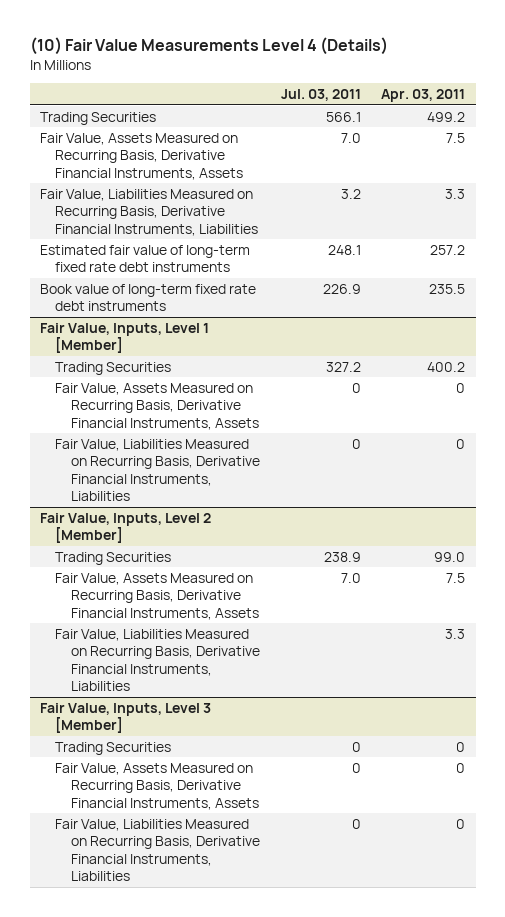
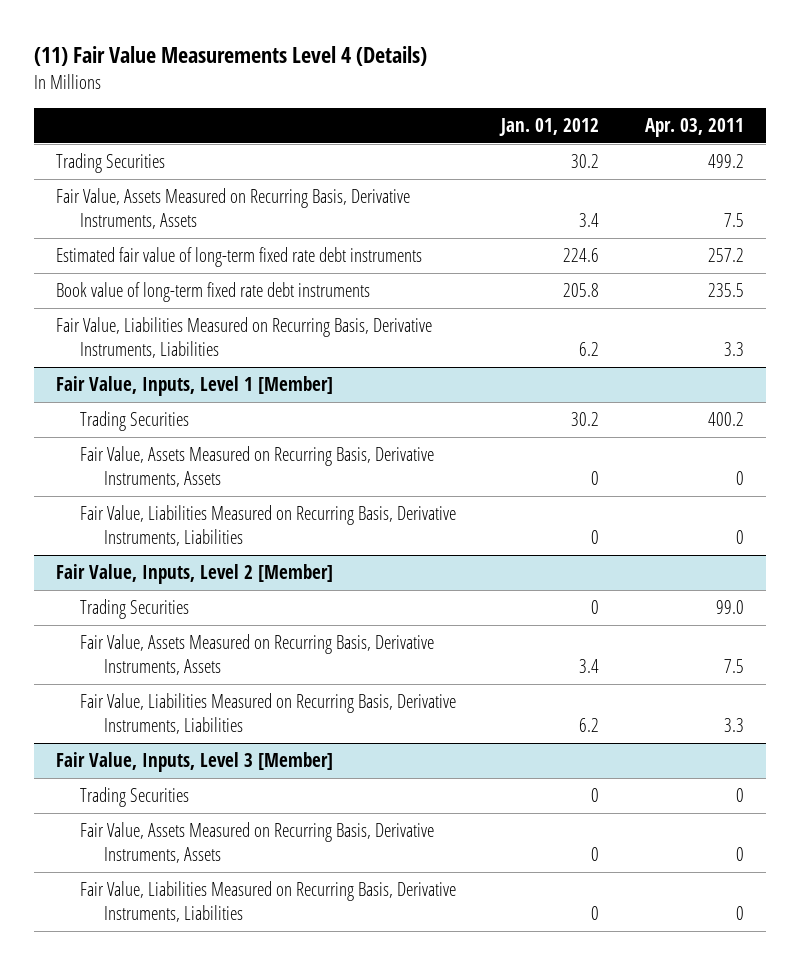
- (10) Fair Value Measurements Level 4 (Details)
+ (11) Fair Value Measurements Level 4 (Details)
- | Jul. 03, 2011 | Apr. 03, 2011
+ | Jan. 01, 2012 | Apr. 03, 2011
- Fair Value, Assets Measured on Recurring Basis, Derivative Financial Instruments, Assets | 7.0 | 7.5
- Fair Value, Liabilities Measured on Recurring Basis, Derivative Financial Instruments, Liabilities | 3.2 | 3.3
+ Fair Value, Assets Measured on Recurring Basis, Derivative Instruments, Assets | 3.4 | 7.5
+ Fair Value, Liabilities Measured on Recurring Basis, Derivative Instruments, Liabilities | 6.2 | 3.3
@ Fair Value, Inputs, Level 1 [Member]
- Fair Value, Assets Measured on Recurring Basis, Derivative Financial Instruments, Assets | 0 | 0
- Fair Value, Liabilities Measured on Recurring Basis, Derivative Financial Instruments, Liabilities | 0 | 0
+ Fair Value, Assets Measured on Recurring Basis, Derivative Instruments, Assets | 0 | 0
+ Fair Value, Liabilities Measured on Recurring Basis, Derivative Instruments, Liabilities | 0 | 0
@ Fair Value, Inputs, Level 2 [Member]
- Fair Value, Assets Measured on Recurring Basis, Derivative Financial Instruments, Assets | 7.0 | 7.5
- Fair Value, Liabilities Measured on Recurring Basis, Derivative Financial Instruments, Liabilities | | 3.3
+ Fair Value, Assets Measured on Recurring Basis, Derivative Instruments, Assets | 3.4 | 7.5
+ Fair Value, Liabilities Measured on Recurring Basis, Derivative Instruments, Liabilities | 6.2 | 3.3
@ Fair Value, Inputs, Level 3 [Member]
- Fair Value, Assets Measured on Recurring Basis, Derivative Financial Instruments, Assets | 0 | 0
- Fair Value, Liabilities Measured on Recurring Basis, Derivative Financial Instruments, Liabilities | 0 | 0
+ Fair Value, Assets Measured on Recurring Basis, Derivative Instruments, Assets | 0 | 0
+ Fair Value, Liabilities Measured on Recurring Basis, Derivative Instruments, Liabilities | 0 | 0

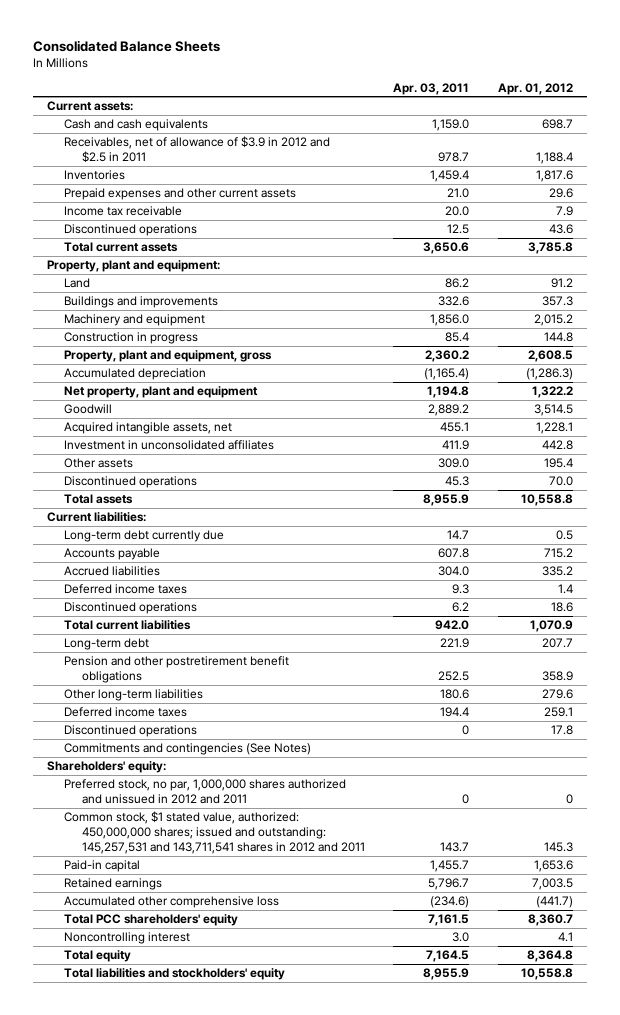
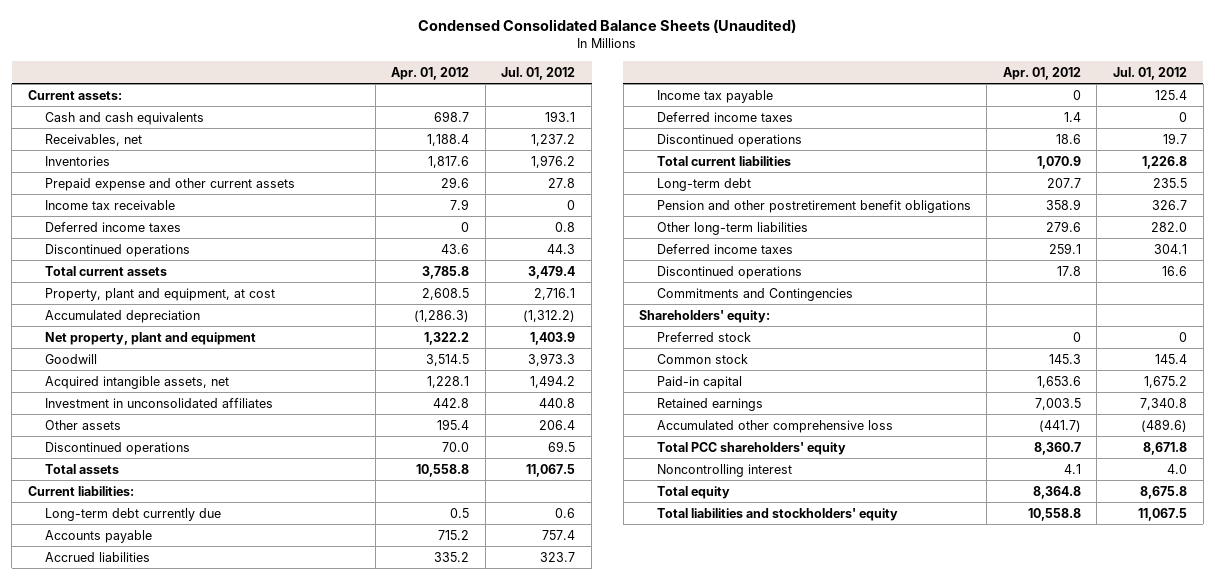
- Consolidated Balance Sheets
+ Condensed Consolidated Balance Sheets (Unaudited)
- | Apr. 03, 2011 | Apr. 01, 2012
+ | Apr. 01, 2012 | Jul. 01, 2012
- Receivables, net of allowance of $3.9 in 2012 and $2.5 in 2011 | 978.7 | 1,188.4
+ Receivables, net | 1,188.4 | 1,237.2
- Prepaid expenses and other current assets | 21.0 | 29.6
+ Prepaid expense and other current assets | 29.6 | 27.8
+ Deferred income taxes | 0 | 0.8
- Property, plant and equipment:
- Land | 86.2 | 91.2
- Buildings and improvements | 332.6 | 357.3
- Machinery and equipment | 1,856.0 | 2,015.2
- Construction in progress | 85.4 | 144.8
- Property, plant and equipment, gross | 2,360.2 | 2,608.5
+ Property, plant and equipment, at cost | 2,608.5 | 2,716.1
+ Income tax payable | 0 | 125.4
- Commitments and contingencies (See Notes)
+ Commitments and Contingencies
- Preferred stock, no par, 1,000,000 shares authorized and unissued in 2012 and 2011 | 0 | 0
- Common stock, $1 stated value, authorized: 450,000,000 shares; issued and outstanding: 145,257,531 and 143,711,541 shares in 2012 and 2011 | 143.7 | 145.3
+ Preferred stock | 0 | 0
+ Common stock | 145.3 | 145.4

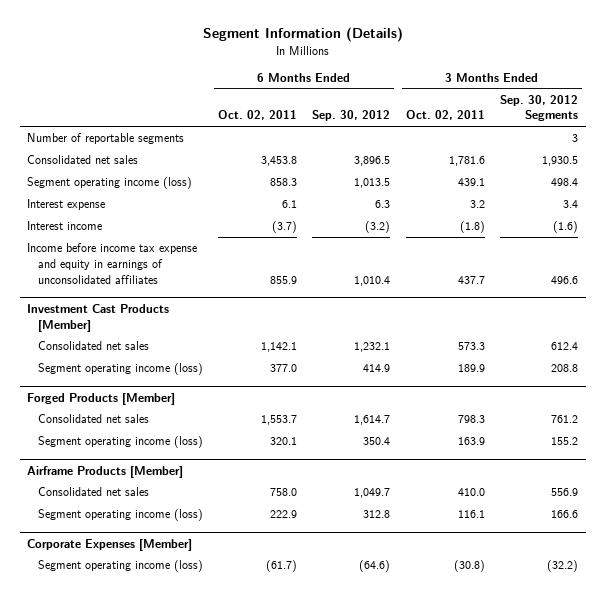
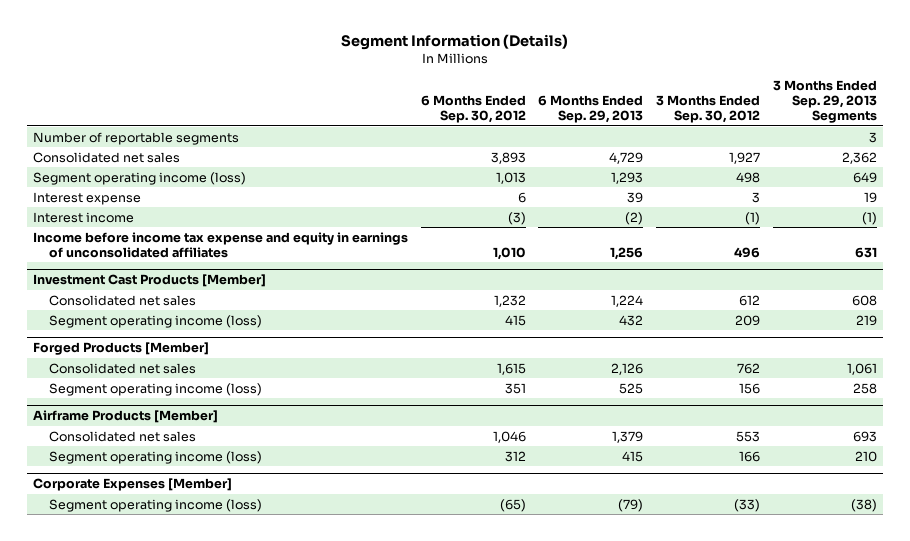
- | 6 Months Ended Oct. 02, 2011 | 6 Months Ended Sep. 30, 2012 | 3 Months Ended Oct. 02, 2011 | 3 Months Ended Sep. 30, 2012 Segments
+ | 6 Months Ended Sep. 30, 2012 | 6 Months Ended Sep. 29, 2013 | 3 Months Ended Sep. 30, 2012 | 3 Months Ended Sep. 29, 2013 Segments
- Consolidated net sales | 3,453.8 | 3,896.5 | 1,781.6 | 1,930.5
- Segment operating income (loss) | 858.3 | 1,013.5 | 439.1 | 498.4
- Interest expense | 6.1 | 6.3 | 3.2 | 3.4
- Interest income | (3.7) | (3.2) | (1.8) | (1.6)
- Income before income tax expense and equity in earnings of unconsolidated affiliates | 855.9 | 1,010.4 | 437.7 | 496.6
+ Consolidated net sales | 3,893 | 4,729 | 1,927 | 2,362
+ Segment operating income (loss) | 1,013 | 1,293 | 498 | 649
+ Interest expense | 6 | 39 | 3 | 19
+ Interest income | (3) | (2) | (1) | (1)
+ Income before income tax expense and equity in earnings of unconsolidated affiliates | 1,010 | 1,256 | 496 | 631
@ Investment Cast Products [Member]
- Consolidated net sales | 1,142.1 | 1,232.1 | 573.3 | 612.4
- Segment operating income (loss) | 377.0 | 414.9 | 189.9 | 208.8
+ Consolidated net sales | 1,232 | 1,224 | 612 | 608
+ Segment operating income (loss) | 415 | 432 | 209 | 219
@ Forged Products [Member]
- Consolidated net sales | 1,553.7 | 1,614.7 | 798.3 | 761.2
- Segment operating income (loss) | 320.1 | 350.4 | 163.9 | 155.2
+ Consolidated net sales | 1,615 | 2,126 | 762 | 1,061
+ Segment operating income (loss) | 351 | 525 | 156 | 258
@ Airframe Products [Member]
- Consolidated net sales | 758.0 | 1,049.7 | 410.0 | 556.9
- Segment operating income (loss) | 222.9 | 312.8 | 116.1 | 166.6
+ Consolidated net sales | 1,046 | 1,379 | 553 | 693
+ Segment operating income (loss) | 312 | 415 | 166 | 210
@ Corporate Expenses [Member]
- Segment operating income (loss) | (61.7) | (64.6) | (30.8) | (32.2)
+ Segment operating income (loss) | (65) | (79) | (33) | (38)

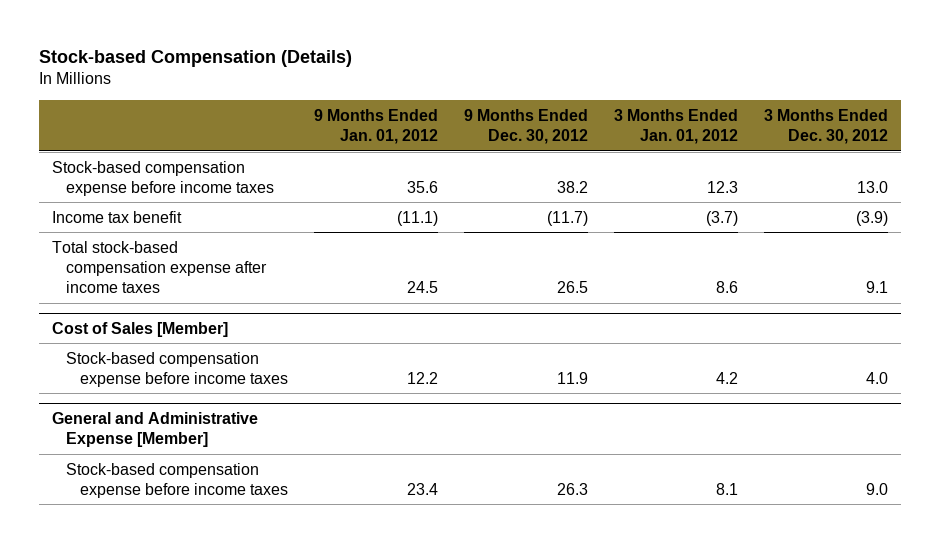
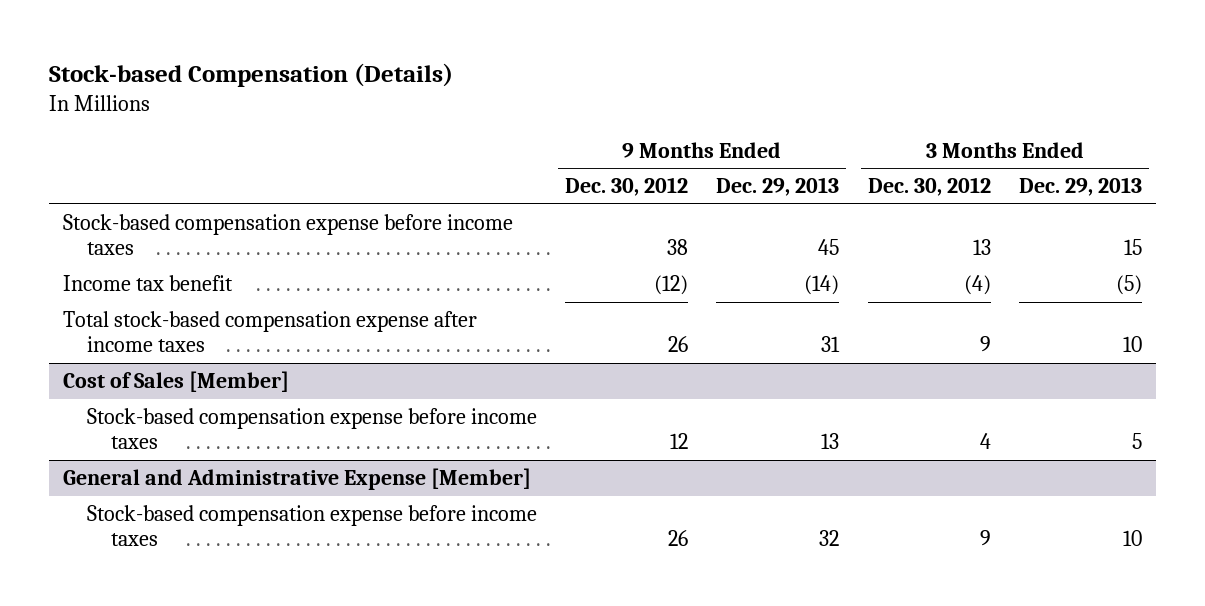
- | 9 Months Ended Jan. 01, 2012 | 9 Months Ended Dec. 30, 2012 | 3 Months Ended Jan. 01, 2012 | 3 Months Ended Dec. 30, 2012
+ | 9 Months Ended Dec. 30, 2012 | 9 Months Ended Dec. 29, 2013 | 3 Months Ended Dec. 30, 2012 | 3 Months Ended Dec. 29, 2013
- Stock-based compensation expense before income taxes | 35.6 | 38.2 | 12.3 | 13.0
- Income tax benefit | (11.1) | (11.7) | (3.7) | (3.9)
- Total stock-based compensation expense after income taxes | 24.5 | 26.5 | 8.6 | 9.1
+ Stock-based compensation expense before income taxes | 38 | 45 | 13 | 15
+ Income tax benefit | (12) | (14) | (4) | (5)
+ Total stock-based compensation expense after income taxes | 26 | 31 | 9 | 10
@ Cost of Sales [Member]
- Stock-based compensation expense before income taxes | 12.2 | 11.9 | 4.2 | 4.0
+ Stock-based compensation expense before income taxes | 12 | 13 | 4 | 5
@ General and Administrative Expense [Member]
- Stock-based compensation expense before income taxes | 23.4 | 26.3 | 8.1 | 9.0
+ Stock-based compensation expense before income taxes | 26 | 32 | 9 | 10

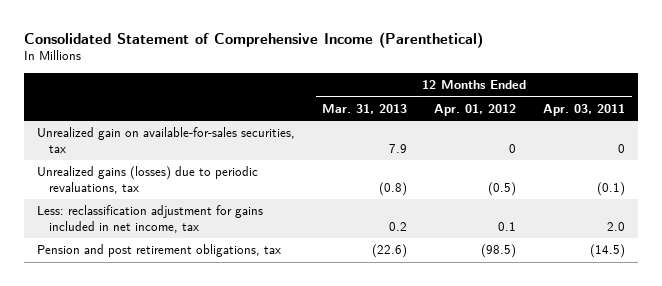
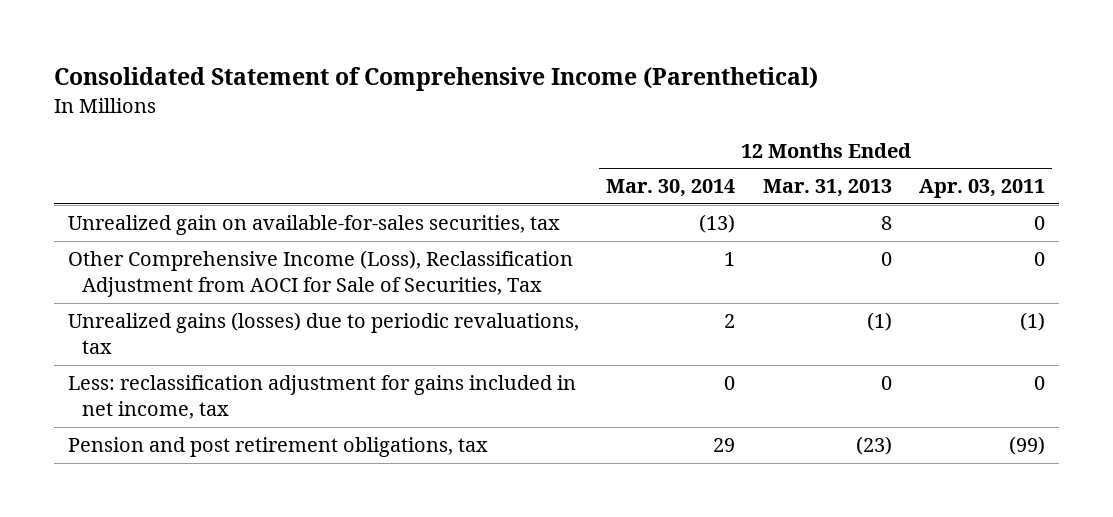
- | 12 Months Ended Mar. 31, 2013 | 12 Months Ended Apr. 01, 2012 | 12 Months Ended Apr. 03, 2011
+ | 12 Months Ended Mar. 30, 2014 | 12 Months Ended Mar. 31, 2013 | 12 Months Ended Apr. 03, 2011
- Unrealized gain on available-for-sales securities, tax | 7.9 | 0 | 0
- Unrealized gains (losses) due to periodic revaluations, tax | (0.8) | (0.5) | (0.1)
- Less: reclassification adjustment for gains included in net income, tax | 0.2 | 0.1 | 2.0
- Pension and post retirement obligations, tax | (22.6) | (98.5) | (14.5)
+ Unrealized gain on available-for-sales securities, tax | (13) | 8 | 0
+ Other Comprehensive Income (Loss), Reclassification Adjustment from AOCI for Sale of Securities, Tax | 1 | 0 | 0
+ Unrealized gains (losses) due to periodic revaluations, tax | 2 | (1) | (1)
+ Less: reclassification adjustment for gains included in net income, tax | 0 | 0 | 0
+ Pension and post retirement obligations, tax | 29 | (23) | (99)

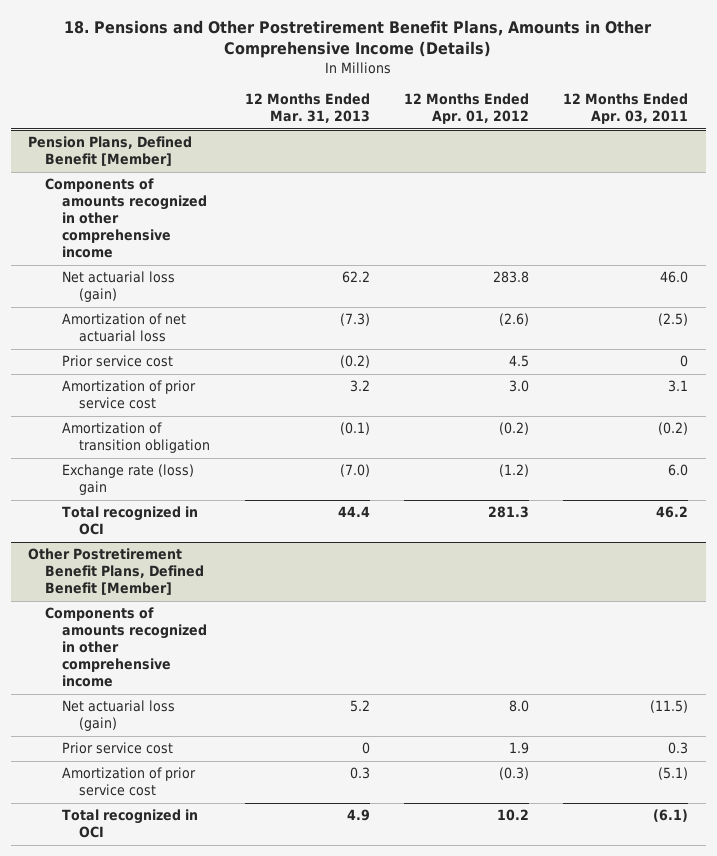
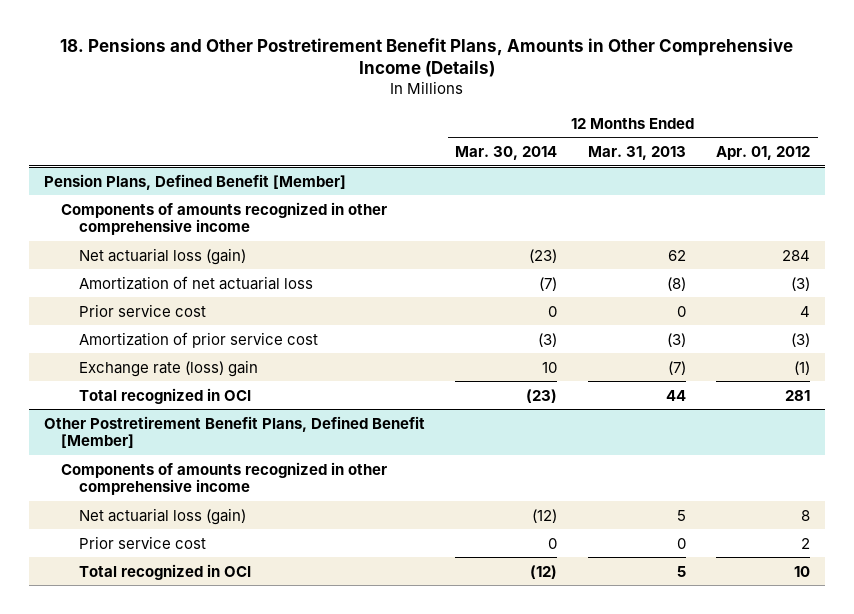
- | 12 Months Ended Mar. 31, 2013 | 12 Months Ended Apr. 01, 2012 | 12 Months Ended Apr. 03, 2011
+ | 12 Months Ended Mar. 30, 2014 | 12 Months Ended Mar. 31, 2013 | 12 Months Ended Apr. 01, 2012
@ Pension Plans, Defined Benefit [Member]
- Net actuarial loss (gain) | 62.2 | 283.8 | 46.0
- Amortization of net actuarial loss | (7.3) | (2.6) | (2.5)
- Prior service cost | (0.2) | 4.5 | 0
- Amortization of prior service cost | 3.2 | 3.0 | 3.1
- Amortization of transition obligation | (0.1) | (0.2) | (0.2)
- Exchange rate (loss) gain | (7.0) | (1.2) | 6.0
- Total recognized in OCI | 44.4 | 281.3 | 46.2
+ Net actuarial loss (gain) | (23) | 62 | 284
+ Amortization of net actuarial loss | (7) | (8) | (3)
+ Prior service cost | 0 | 0 | 4
+ Amortization of prior service cost | (3) | (3) | (3)
+ Exchange rate (loss) gain | 10 | (7) | (1)
+ Total recognized in OCI | (23) | 44 | 281
@ Other Postretirement Benefit Plans, Defined Benefit [Member]
- Net actuarial loss (gain) | 5.2 | 8.0 | (11.5)
- Prior service cost | 0 | 1.9 | 0.3
- Amortization of prior service cost | 0.3 | (0.3) | (5.1)
- Total recognized in OCI | 4.9 | 10.2 | (6.1)
+ Net actuarial loss (gain) | (12) | 5 | 8
+ Prior service cost | 0 | 0 | 2
+ Total recognized in OCI | (12) | 5 | 10

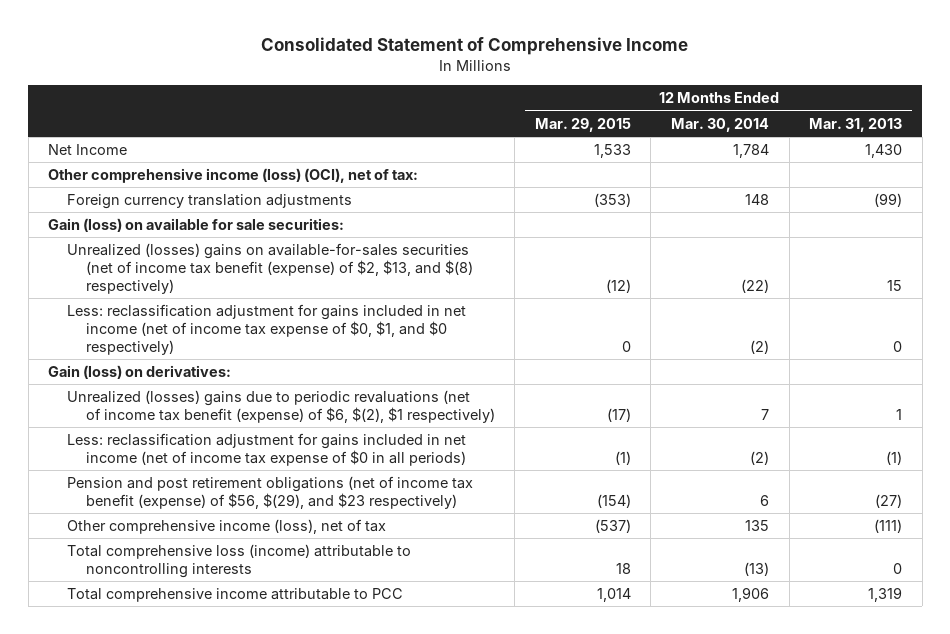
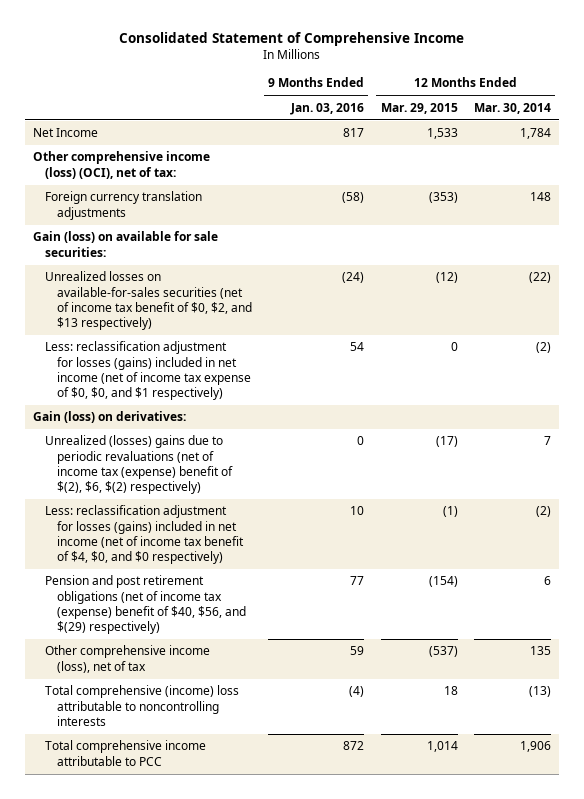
- | 12 Months Ended Mar. 29, 2015 | 12 Months Ended Mar. 30, 2014 | 12 Months Ended Mar. 31, 2013
+ | 9 Months Ended Jan. 03, 2016 | 12 Months Ended Mar. 29, 2015 | 12 Months Ended Mar. 30, 2014
- Unrealized (losses) gains on available-for-sales securities (net of income tax benefit (expense) of $2, $13, and $(8) respectively) | (12) | (22) | 15
- Less: reclassification adjustment for gains included in net income (net of income tax expense of $0, $1, and $0 respectively) | 0 | (2) | 0
+ Unrealized losses on available-for-sales securities (net of income tax benefit of $0, $2, and $13 respectively) | (24) | (12) | (22)
+ Less: reclassification adjustment for losses (gains) included in net income (net of income tax expense of $0, $0, and $1 respectively) | 54 | 0 | (2)
- Unrealized (losses) gains due to periodic revaluations (net of income tax benefit (expense) of $6, $(2), $1 respectively) | (17) | 7 | 1
- Less: reclassification adjustment for gains included in net income (net of income tax expense of $0 in all periods) | (1) | (2) | (1)
- Pension and post retirement obligations (net of income tax benefit (expense) of $56, $(29), and $23 respectively) | (154) | 6 | (27)
+ Unrealized (losses) gains due to periodic revaluations (net of income tax (expense) benefit of $(2), $6, $(2) respectively) | 0 | (17) | 7
+ Less: reclassification adjustment for losses (gains) included in net income (net of income tax benefit of $4, $0, and $0 respectively) | 10 | (1) | (2)
+ Pension and post retirement obligations (net of income tax (expense) benefit of $40, $56, and $(29) respectively) | 77 | (154) | 6
- Total comprehensive loss (income) attributable to noncontrolling interests | 18 | (13) | 0
+ Total comprehensive (income) loss attributable to noncontrolling interests | (4) | 18 | (13)

